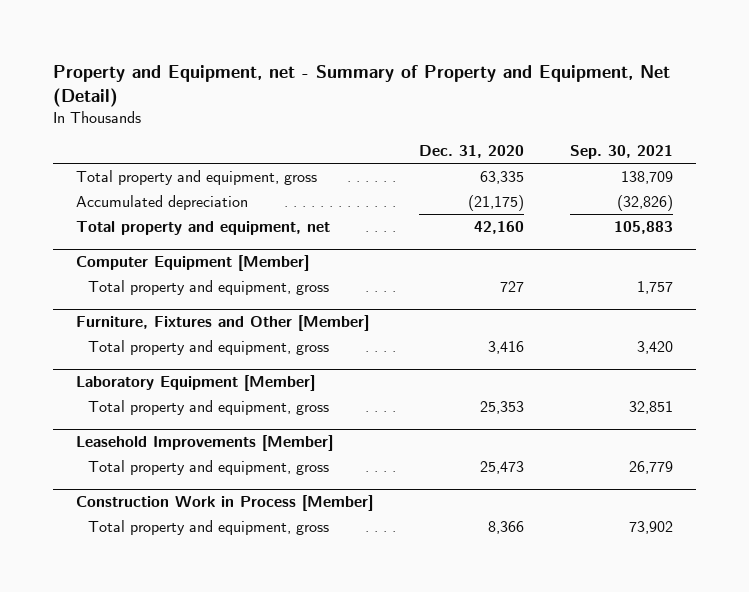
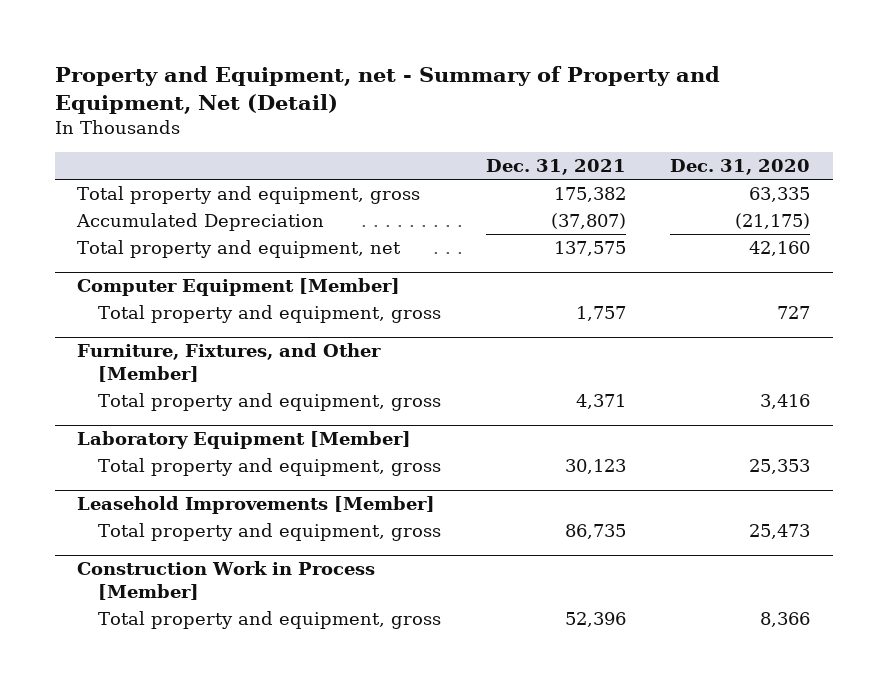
- | Dec. 31, 2020 | Sep. 30, 2021
+ | Dec. 31, 2021 | Dec. 31, 2020
- Accumulated depreciation | (21,175) | (32,826)
+ Accumulated Depreciation | (37,807) | (21,175)
- Furniture, Fixtures and Other [Member]
+ Furniture, Fixtures, and Other [Member]

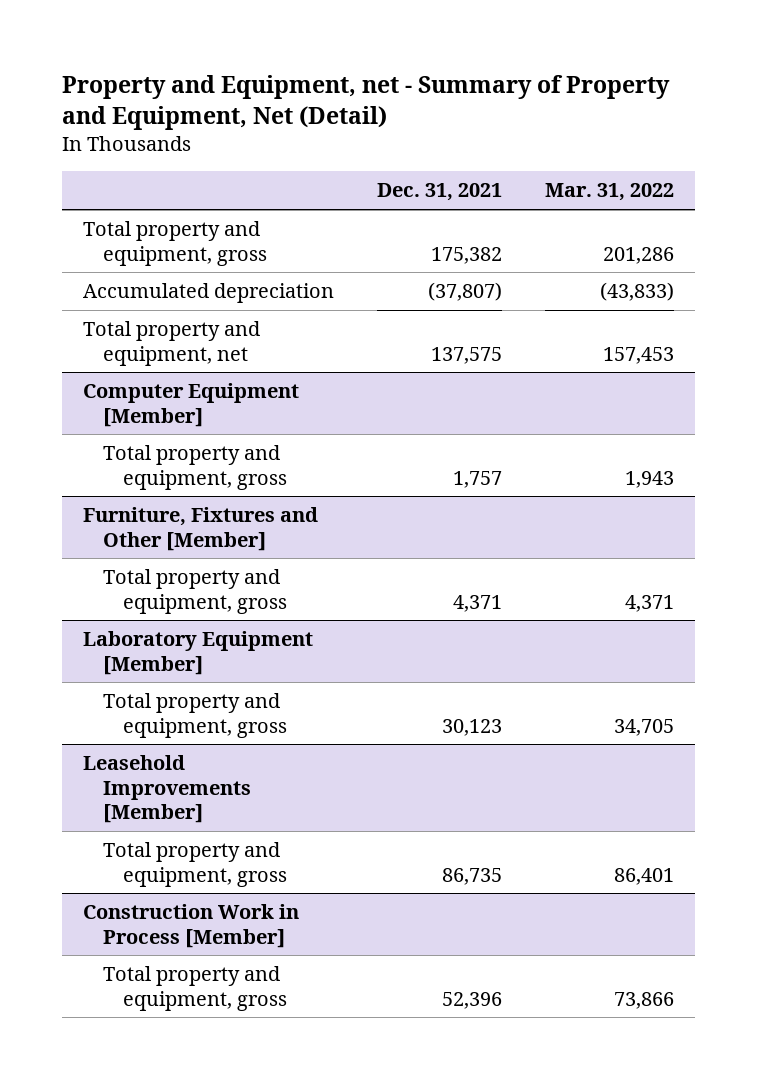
- | Dec. 31, 2021 | Dec. 31, 2020
+ | Dec. 31, 2021 | Mar. 31, 2022
- Accumulated Depreciation | (37,807) | (21,175)
+ Accumulated depreciation | (37,807) | (43,833)
- Furniture, Fixtures, and Other [Member]
+ Furniture, Fixtures and Other [Member]

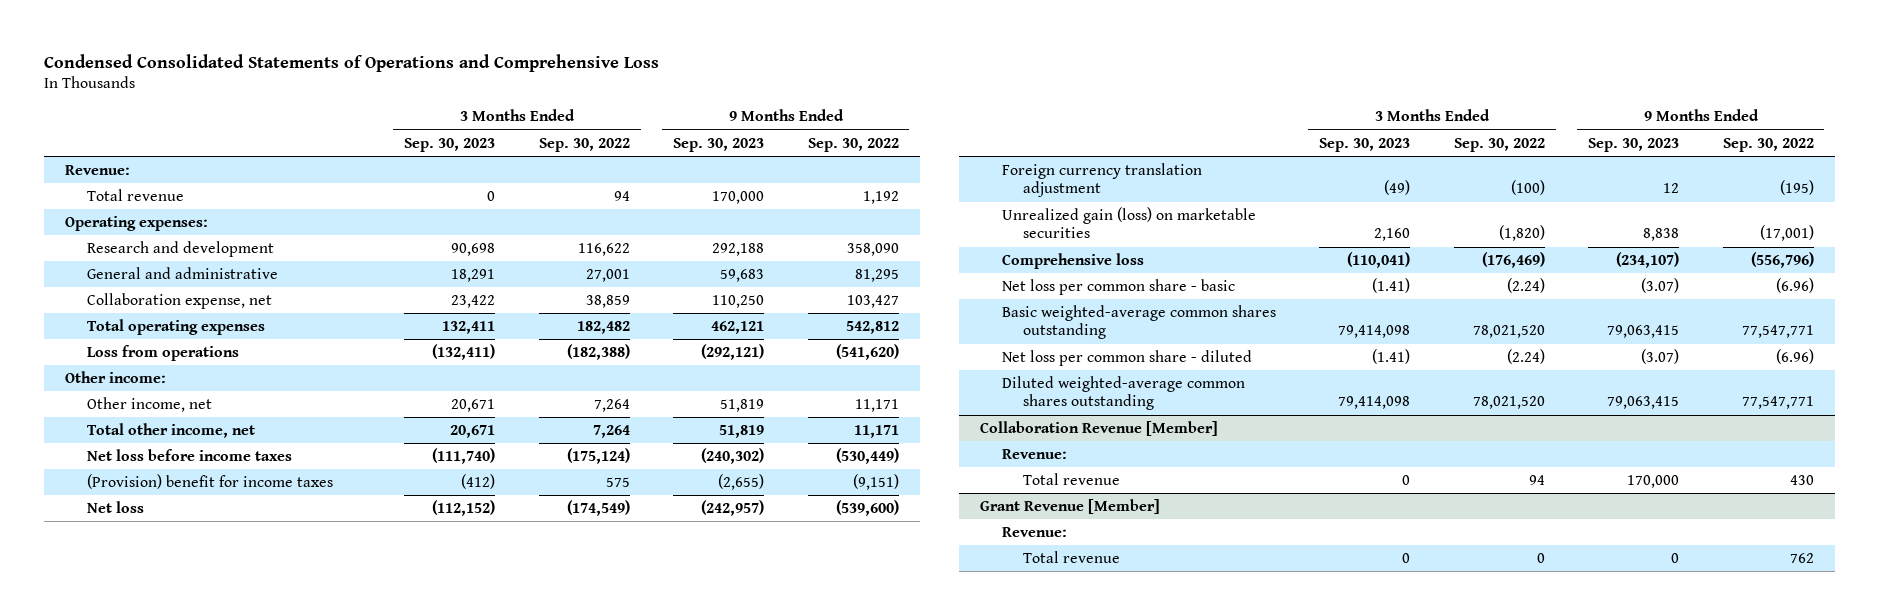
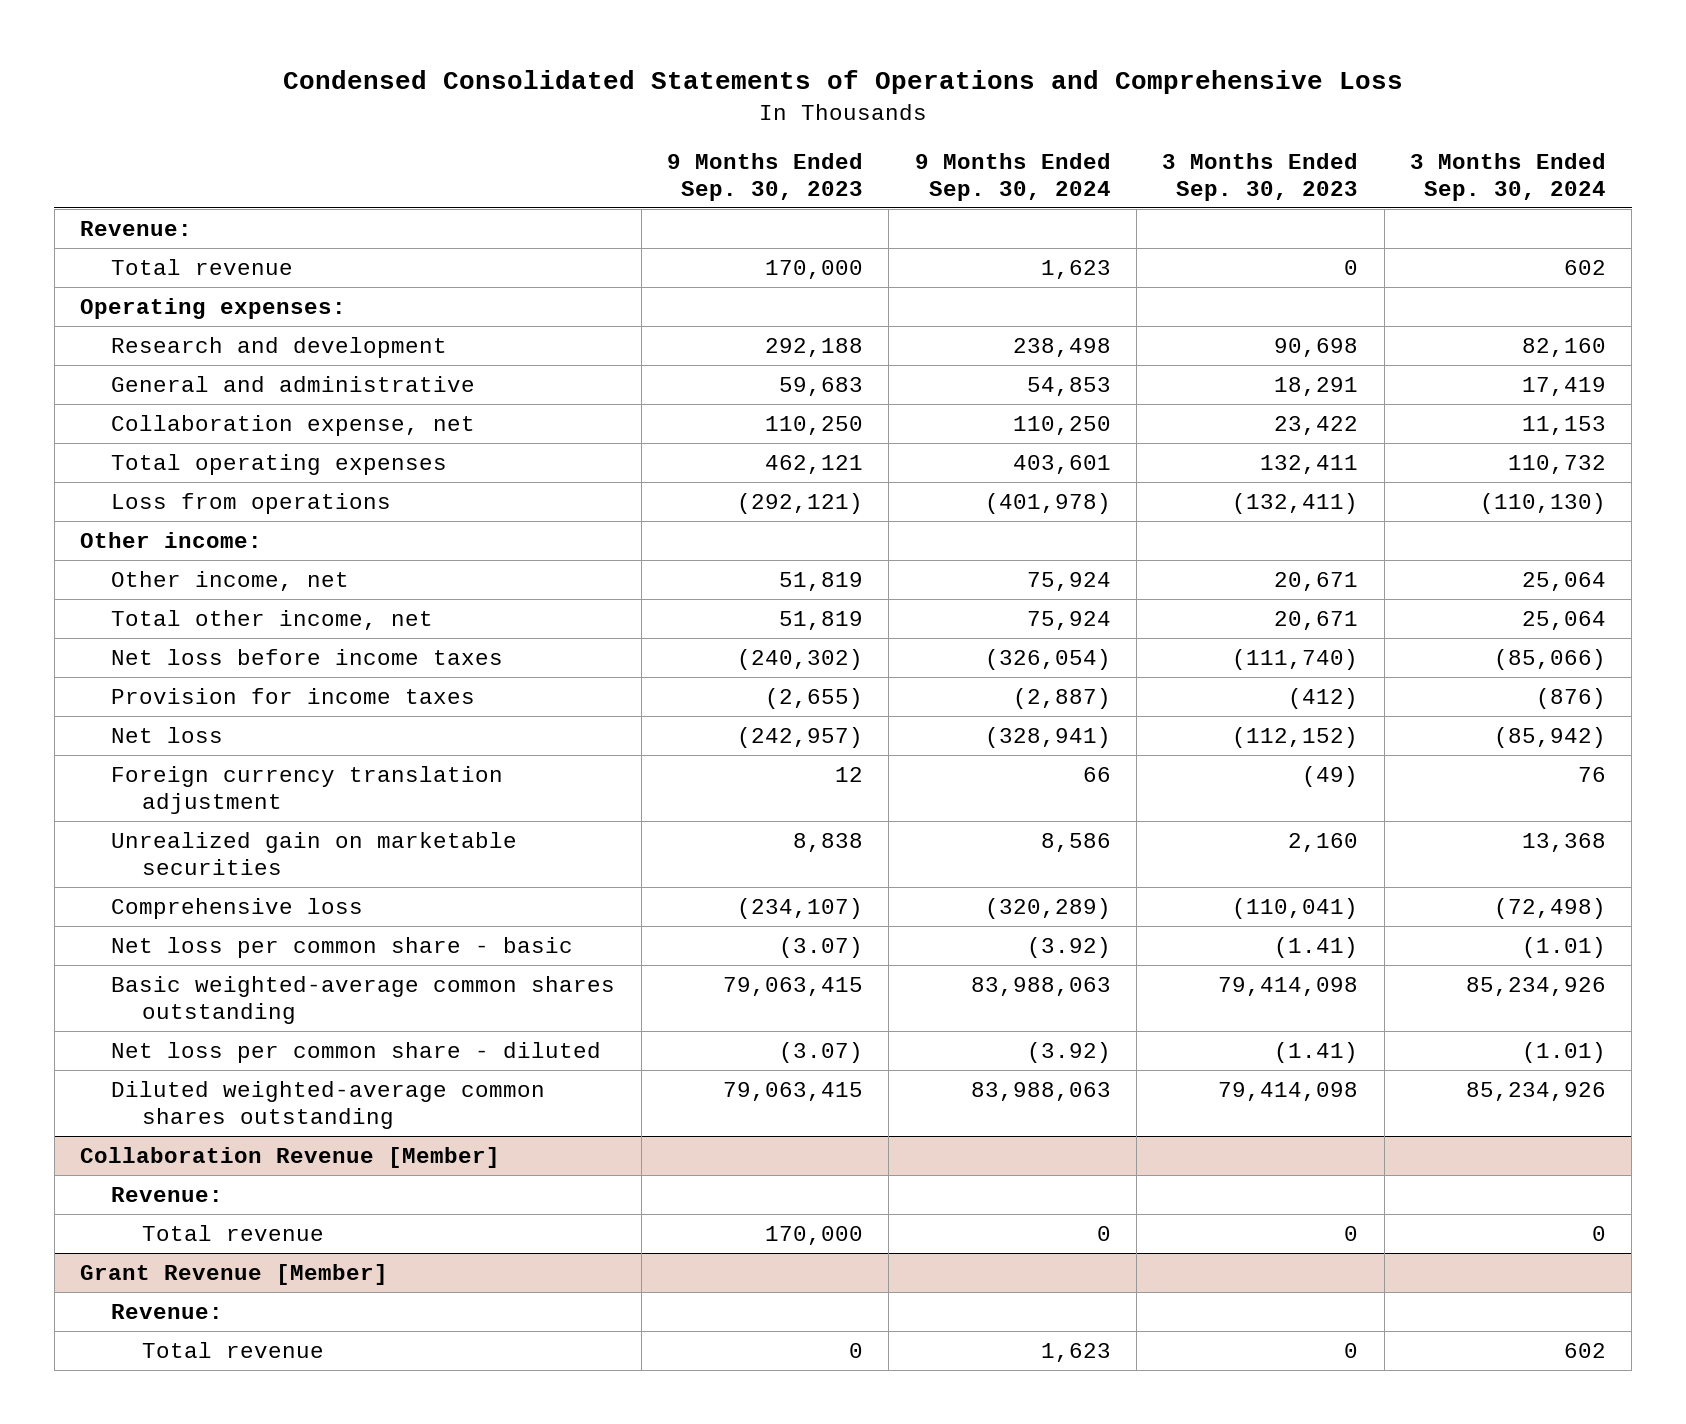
- | 3 Months Ended Sep. 30, 2023 | 3 Months Ended Sep. 30, 2022 | 9 Months Ended Sep. 30, 2023 | 9 Months Ended Sep. 30, 2022
+ | 9 Months Ended Sep. 30, 2023 | 9 Months Ended Sep. 30, 2024 | 3 Months Ended Sep. 30, 2023 | 3 Months Ended Sep. 30, 2024
- (Provision) benefit for income taxes | (412) | 575 | (2,655) | (9,151)
+ Provision for income taxes | (2,655) | (2,887) | (412) | (876)
- Unrealized gain (loss) on marketable securities | 2,160 | (1,820) | 8,838 | (17,001)
+ Unrealized gain on marketable securities | 8,838 | 8,586 | 2,160 | 13,368

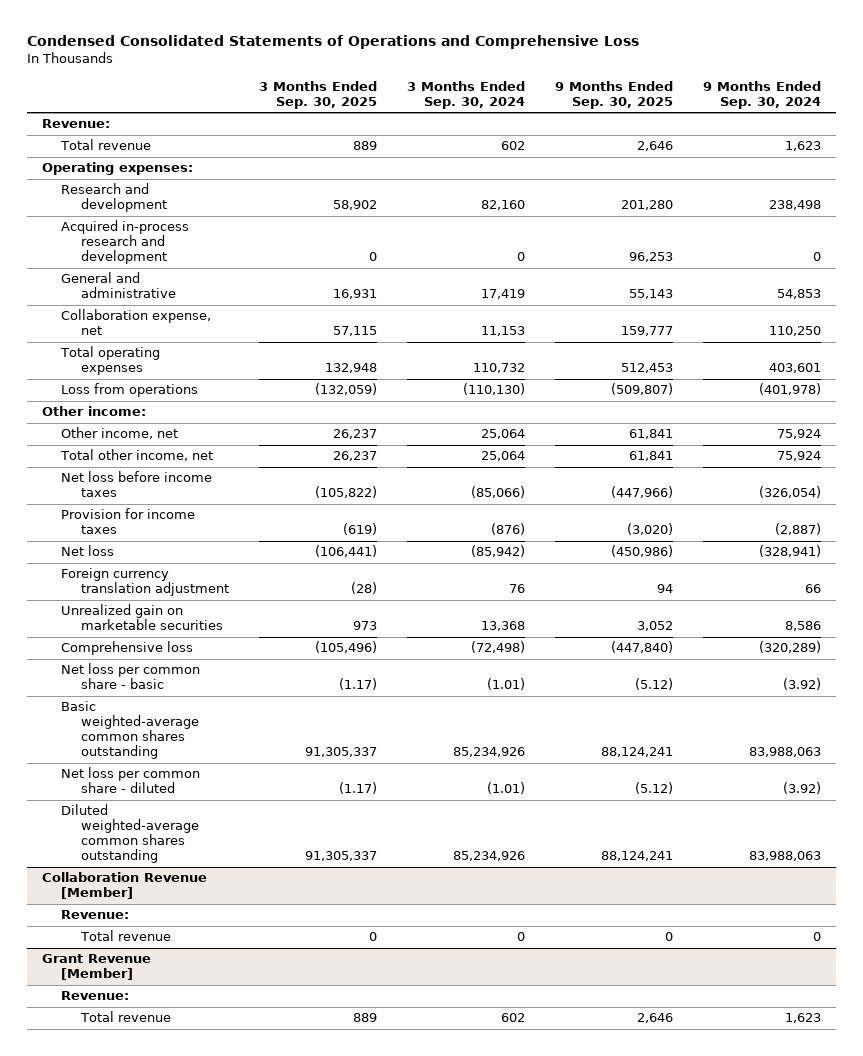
- | 9 Months Ended Sep. 30, 2023 | 9 Months Ended Sep. 30, 2024 | 3 Months Ended Sep. 30, 2023 | 3 Months Ended Sep. 30, 2024
+ | 3 Months Ended Sep. 30, 2025 | 3 Months Ended Sep. 30, 2024 | 9 Months Ended Sep. 30, 2025 | 9 Months Ended Sep. 30, 2024
+ Acquired in-process research and development | 0 | 0 | 96,253 | 0

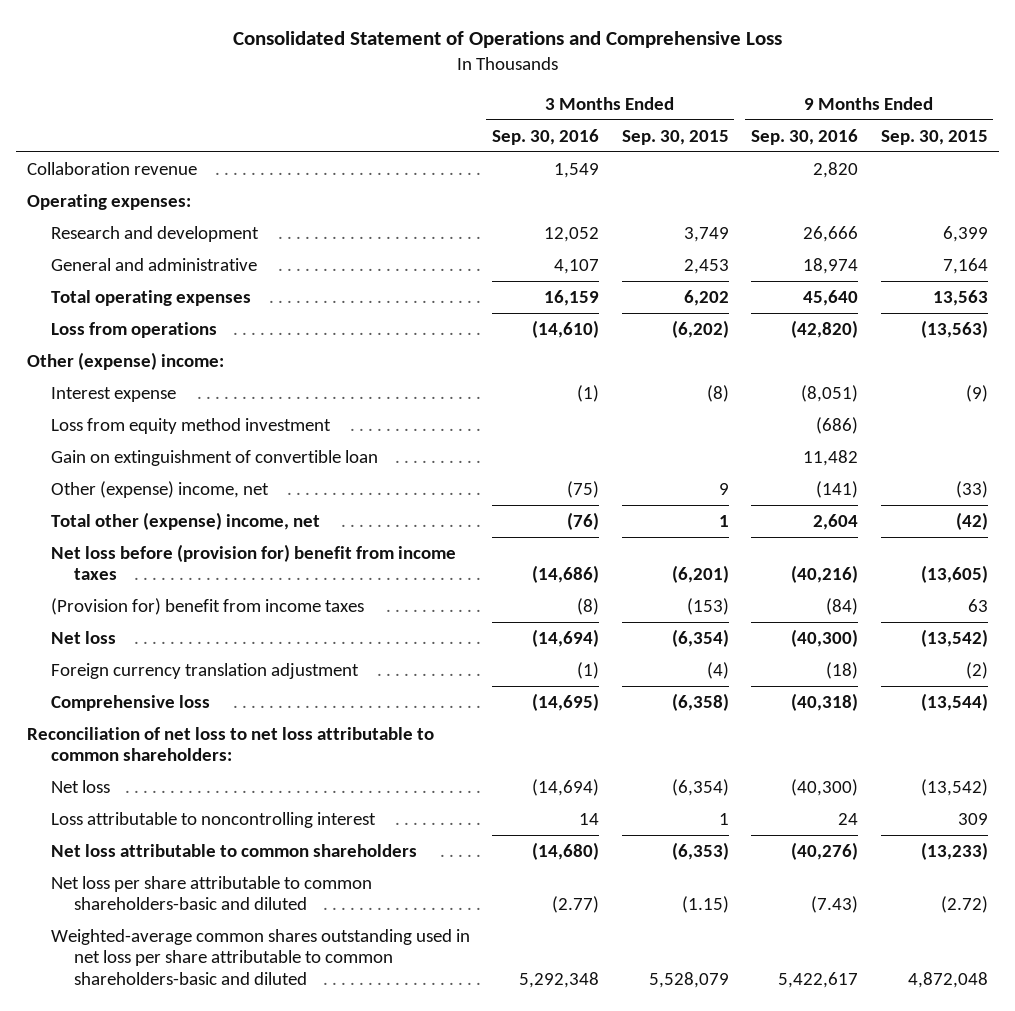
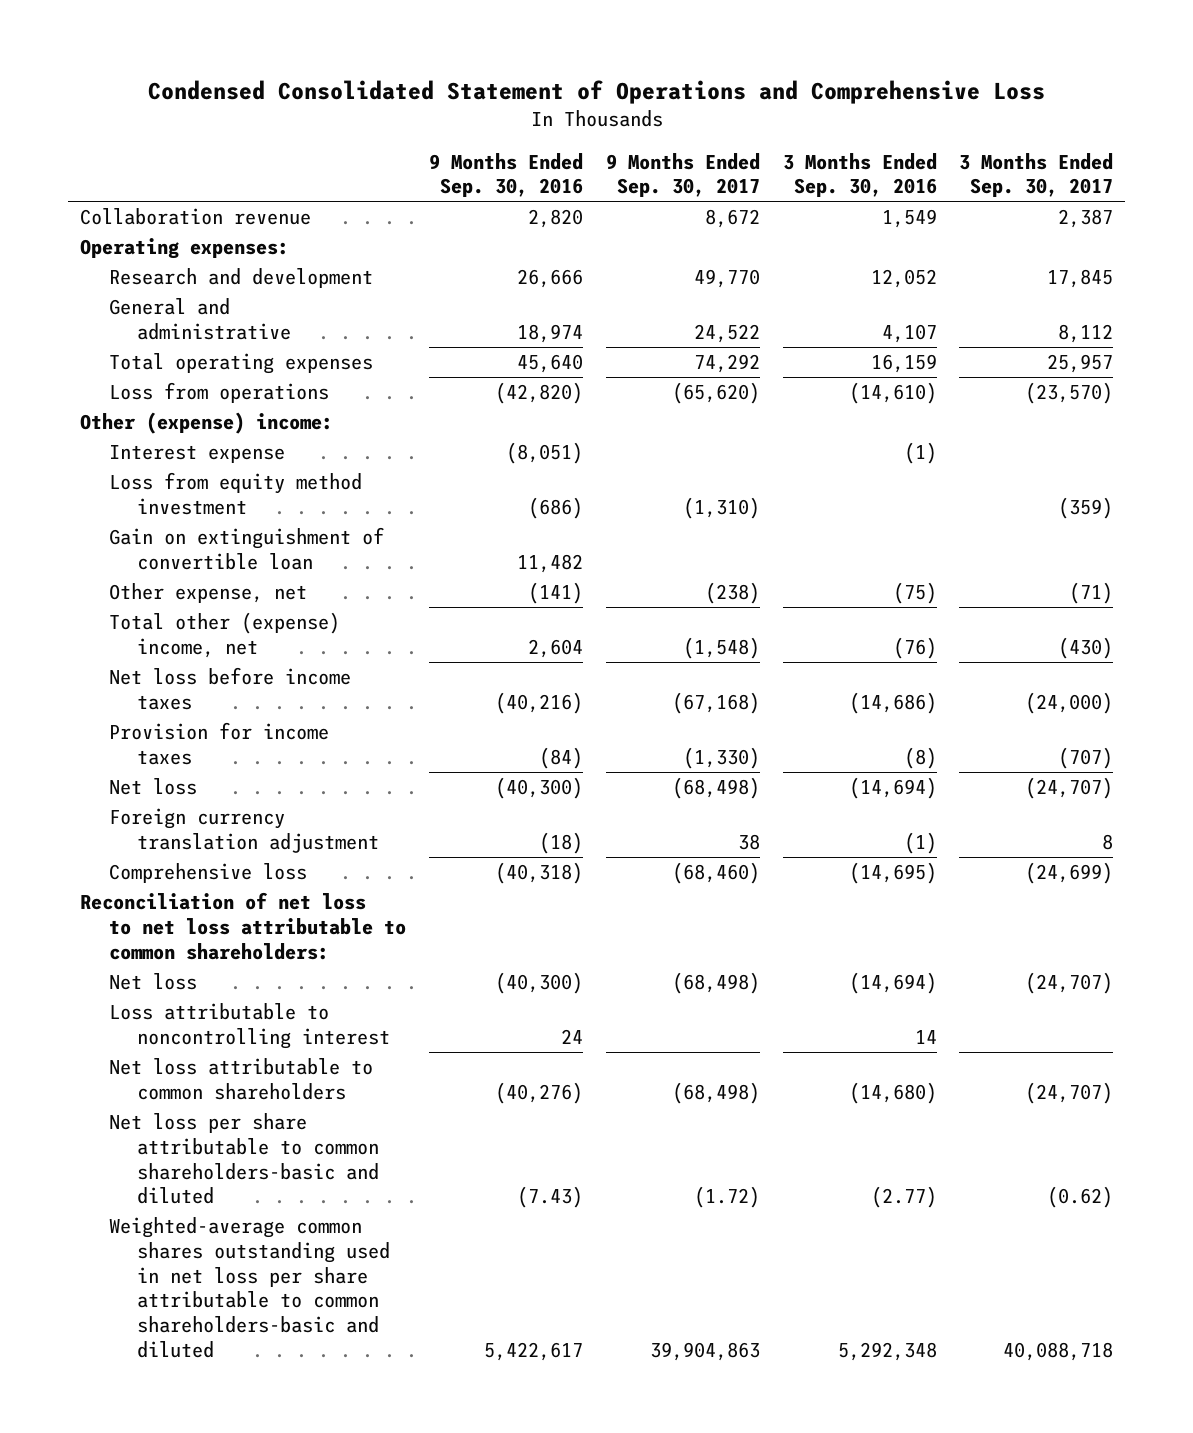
- Consolidated Statement of Operations and Comprehensive Loss
+ Condensed Consolidated Statement of Operations and Comprehensive Loss
- | 3 Months Ended Sep. 30, 2016 | 3 Months Ended Sep. 30, 2015 | 9 Months Ended Sep. 30, 2016 | 9 Months Ended Sep. 30, 2015
+ | 9 Months Ended Sep. 30, 2016 | 9 Months Ended Sep. 30, 2017 | 3 Months Ended Sep. 30, 2016 | 3 Months Ended Sep. 30, 2017
- Other (expense) income, net | (75) | 9 | (141) | (33)
+ Other expense, net | (141) | (238) | (75) | (71)
- Net loss before (provision for) benefit from income taxes | (14,686) | (6,201) | (40,216) | (13,605)
- (Provision for) benefit from income taxes | (8) | (153) | (84) | 63
+ Net loss before income taxes | (40,216) | (67,168) | (14,686) | (24,000)
+ Provision for income taxes | (84) | (1,330) | (8) | (707)

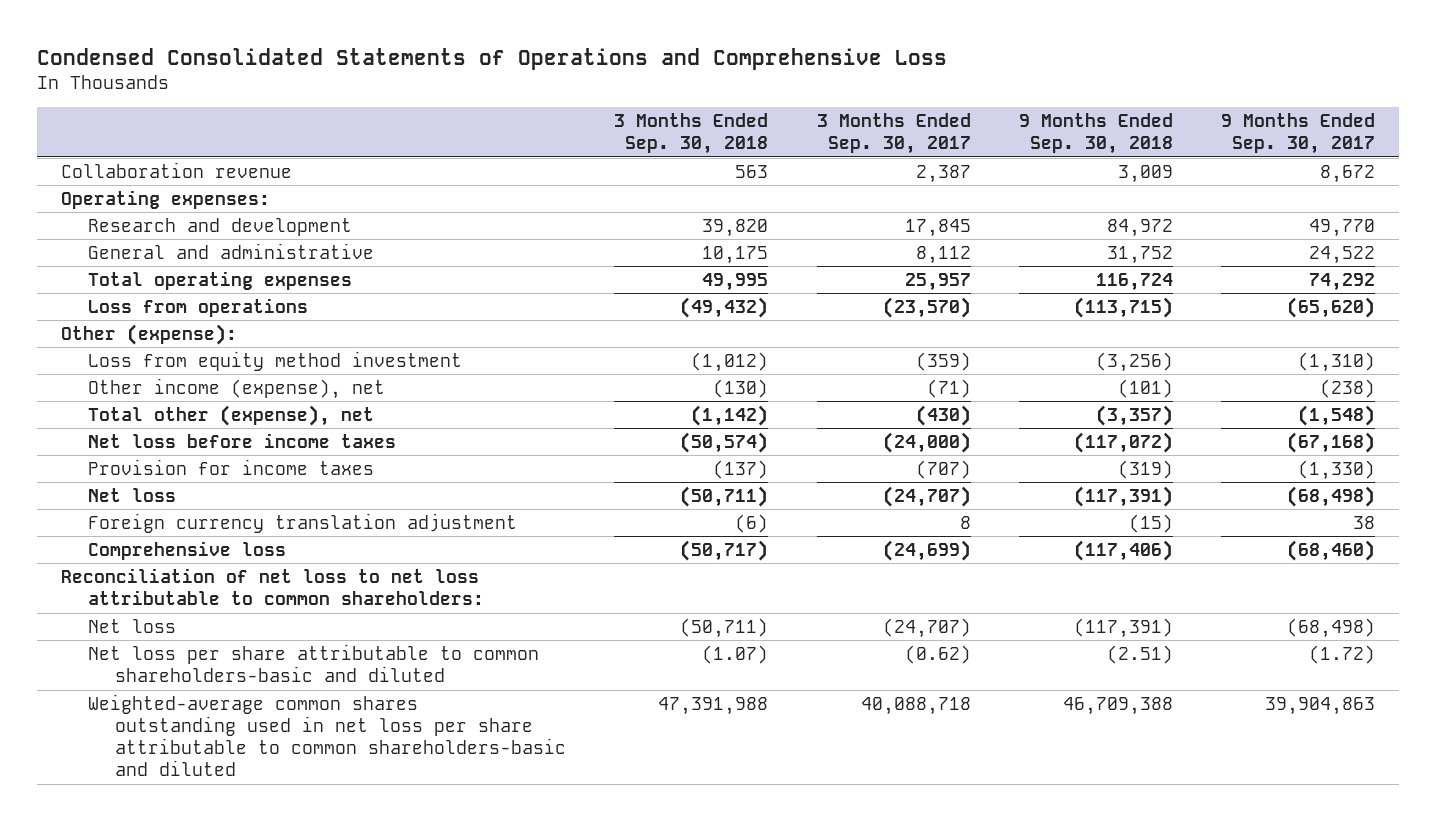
- Condensed Consolidated Statement of Operations and Comprehensive Loss
+ Condensed Consolidated Statements of Operations and Comprehensive Loss
- | 9 Months Ended Sep. 30, 2016 | 9 Months Ended Sep. 30, 2017 | 3 Months Ended Sep. 30, 2016 | 3 Months Ended Sep. 30, 2017
+ | 3 Months Ended Sep. 30, 2018 | 3 Months Ended Sep. 30, 2017 | 9 Months Ended Sep. 30, 2018 | 9 Months Ended Sep. 30, 2017
- Other (expense) income:
- Interest expense | (8,051) | | (1) |
+ Other (expense):
- Gain on extinguishment of convertible loan | 11,482 | | |
- Other expense, net | (141) | (238) | (75) | (71)
- Total other (expense) income, net | 2,604 | (1,548) | (76) | (430)
+ Other income (expense), net | (130) | (71) | (101) | (238)
+ Total other (expense), net | (1,142) | (430) | (3,357) | (1,548)
- Loss attributable to noncontrolling interest | 24 | | 14 |
- Net loss attributable to common shareholders | (40,276) | (68,498) | (14,680) | (24,707)

